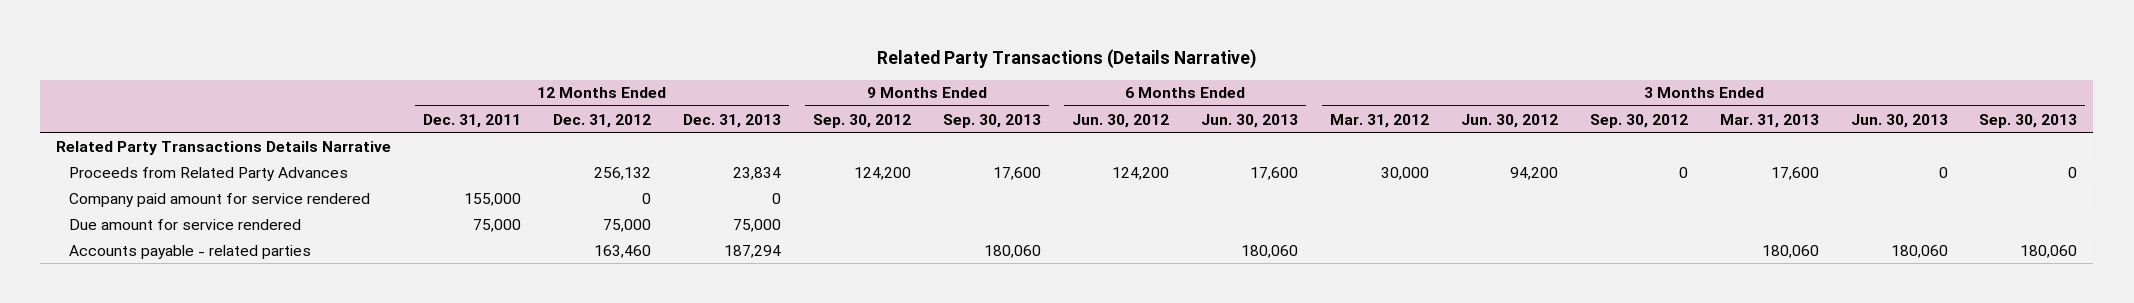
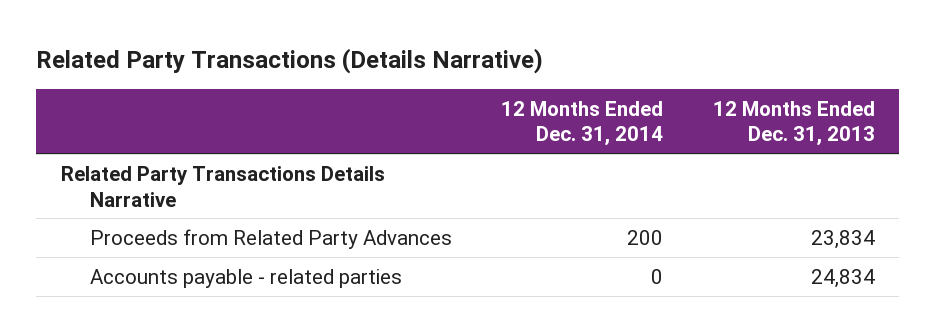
- | 12 Months Ended Dec. 31, 2011 | 12 Months Ended Dec. 31, 2012 | 12 Months Ended Dec. 31, 2013 | 9 Months Ended Sep. 30, 2012 | 9 Months Ended Sep. 30, 2013 | 6 Months Ended Jun. 30, 2012 | 6 Months Ended Jun. 30, 2013 | 3 Months Ended Mar. 31, 2012 | 3 Months Ended Jun. 30, 2012 | 3 Months Ended Sep. 30, 2012 | 3 Months Ended Mar. 31, 2013 | 3 Months Ended Jun. 30, 2013 | 3 Months Ended Sep. 30, 2013
+ | 12 Months Ended Dec. 31, 2014 | 12 Months Ended Dec. 31, 2013
- Company paid amount for service rendered | 155,000 | 0 | 0 | | | | | | | | | |
- Due amount for service rendered | 75,000 | 75,000 | 75,000 | | | | | | | | | |
- Accounts payable - related parties | | 163,460 | 187,294 | | 180,060 | | 180,060 | | | | 180,060 | 180,060 | 180,060
+ Accounts payable - related parties | 0 | 24,834

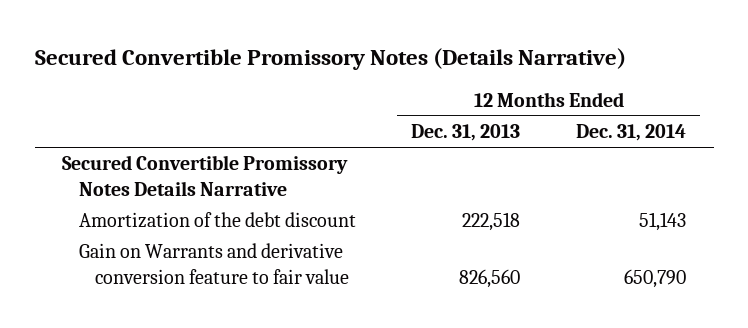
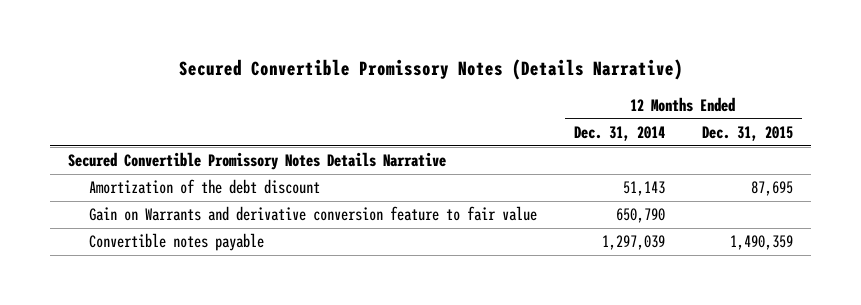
- | 12 Months Ended Dec. 31, 2013 | 12 Months Ended Dec. 31, 2014
+ | 12 Months Ended Dec. 31, 2014 | 12 Months Ended Dec. 31, 2015
+ Convertible notes payable | 1,297,039 | 1,490,359

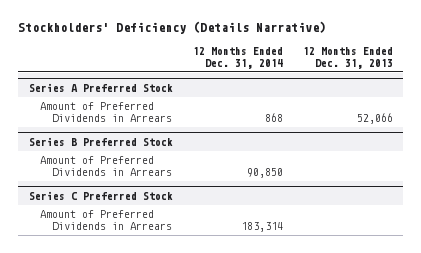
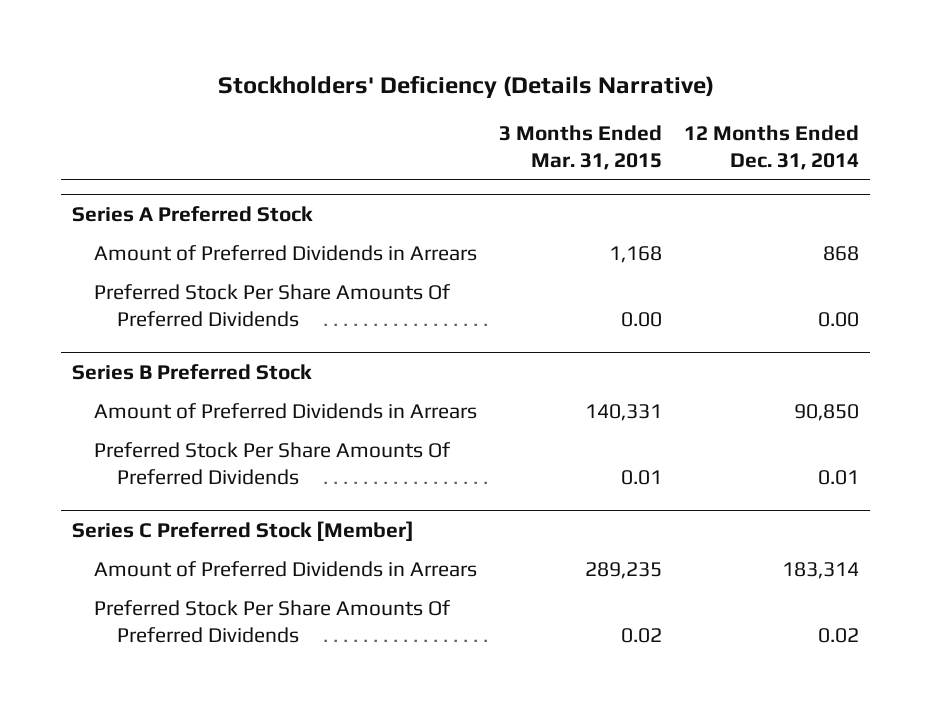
- | 12 Months Ended Dec. 31, 2014 | 12 Months Ended Dec. 31, 2013
+ | 3 Months Ended Mar. 31, 2015 | 12 Months Ended Dec. 31, 2014
@ Series A Preferred Stock
+ Preferred Stock Per Share Amounts Of Preferred Dividends | 0.00 | 0.00
- Series C Preferred Stock
@ Series B Preferred Stock
+ Preferred Stock Per Share Amounts Of Preferred Dividends | 0.01 | 0.01
+ Series C Preferred Stock [Member]
+ Preferred Stock Per Share Amounts Of Preferred Dividends | 0.02 | 0.02

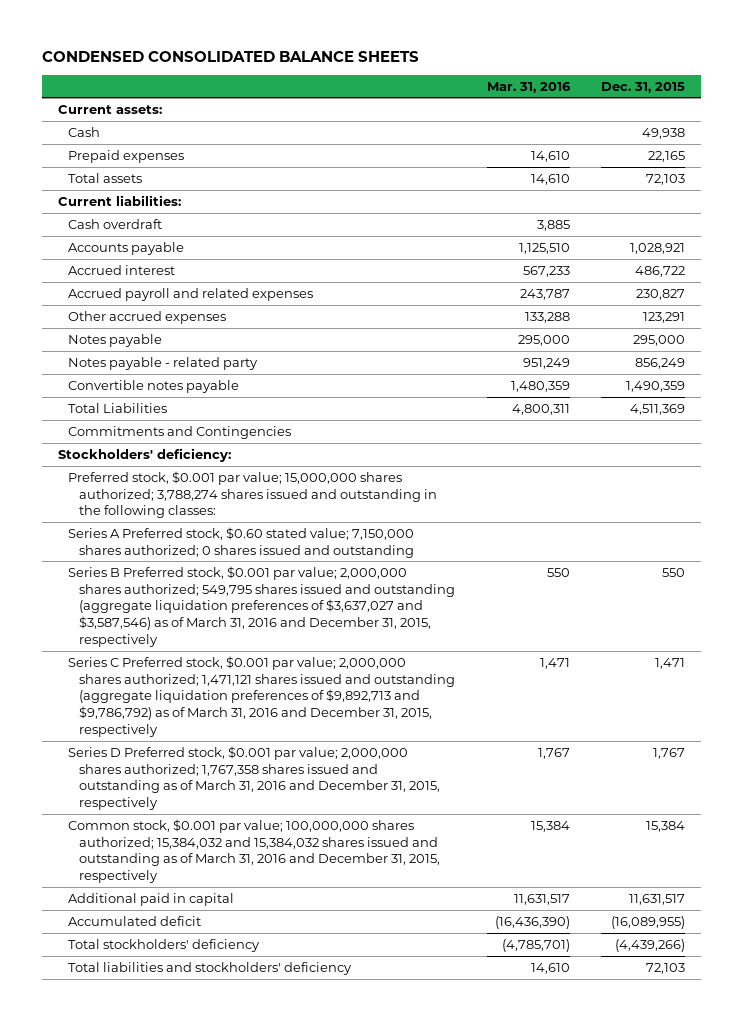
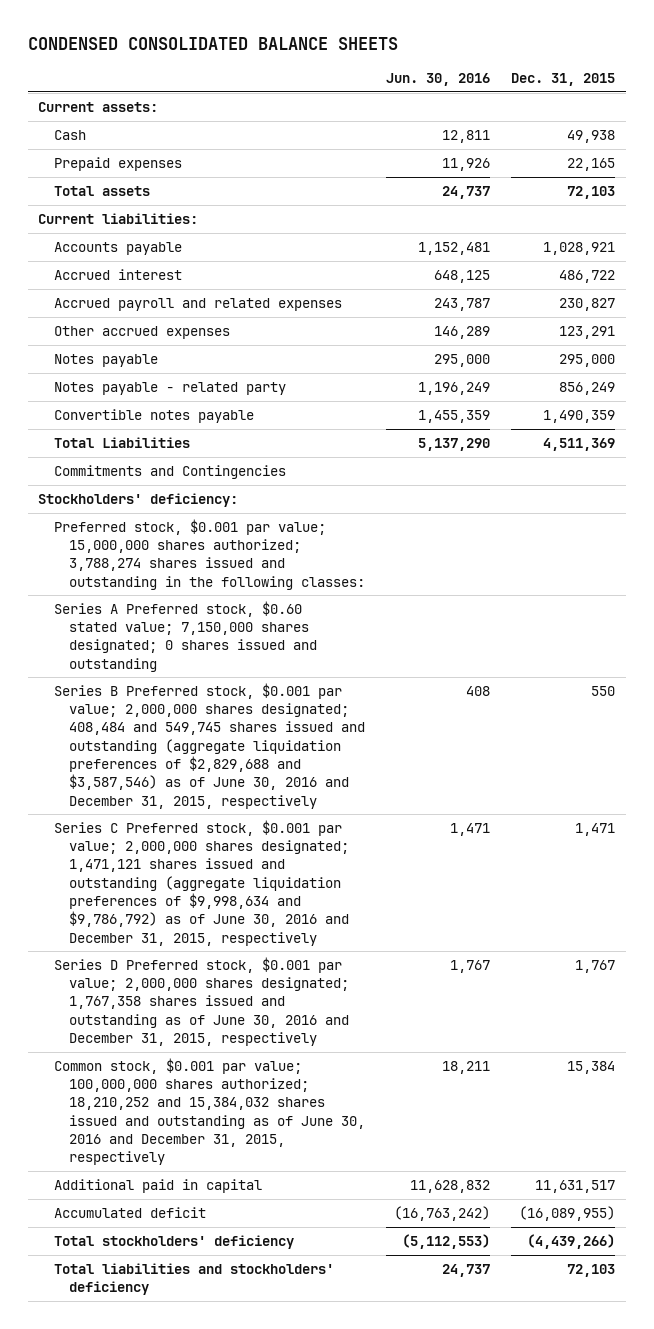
- | Mar. 31, 2016 | Dec. 31, 2015
+ | Jun. 30, 2016 | Dec. 31, 2015
- Cash overdraft | 3,885 |
- Series A Preferred stock, $0.60 stated value; 7,150,000 shares authorized; 0 shares issued and outstanding
- Series B Preferred stock, $0.001 par value; 2,000,000 shares authorized; 549,795 shares issued and outstanding (aggregate liquidation preferences of $3,637,027 and $3,587,546) as of March 31, 2016 and December 31, 2015, respectively | 550 | 550
- Series C Preferred stock, $0.001 par value; 2,000,000 shares authorized; 1,471,121 shares issued and outstanding (aggregate liquidation preferences of $9,892,713 and $9,786,792) as of March 31, 2016 and December 31, 2015, respectively | 1,471 | 1,471
- Series D Preferred stock, $0.001 par value; 2,000,000 shares authorized; 1,767,358 shares issued and outstanding as of March 31, 2016 and December 31, 2015, respectively | 1,767 | 1,767
- Common stock, $0.001 par value; 100,000,000 shares authorized; 15,384,032 and 15,384,032 shares issued and outstanding as of March 31, 2016 and December 31, 2015, respectively | 15,384 | 15,384
+ Series A Preferred stock, $0.60 stated value; 7,150,000 shares designated; 0 shares issued and outstanding
+ Series B Preferred stock, $0.001 par value; 2,000,000 shares designated; 408,484 and 549,745 shares issued and outstanding (aggregate liquidation preferences of $2,829,688 and $3,587,546) as of June 30, 2016 and December 31, 2015, respectively | 408 | 550
+ Series C Preferred stock, $0.001 par value; 2,000,000 shares designated; 1,471,121 shares issued and outstanding (aggregate liquidation preferences of $9,998,634 and $9,786,792) as of June 30, 2016 and December 31, 2015, respectively | 1,471 | 1,471
+ Series D Preferred stock, $0.001 par value; 2,000,000 shares designated; 1,767,358 shares issued and outstanding as of June 30, 2016 and December 31, 2015, respectively | 1,767 | 1,767
+ Common stock, $0.001 par value; 100,000,000 shares authorized; 18,210,252 and 15,384,032 shares issued and outstanding as of June 30, 2016 and December 31, 2015, respectively | 18,211 | 15,384

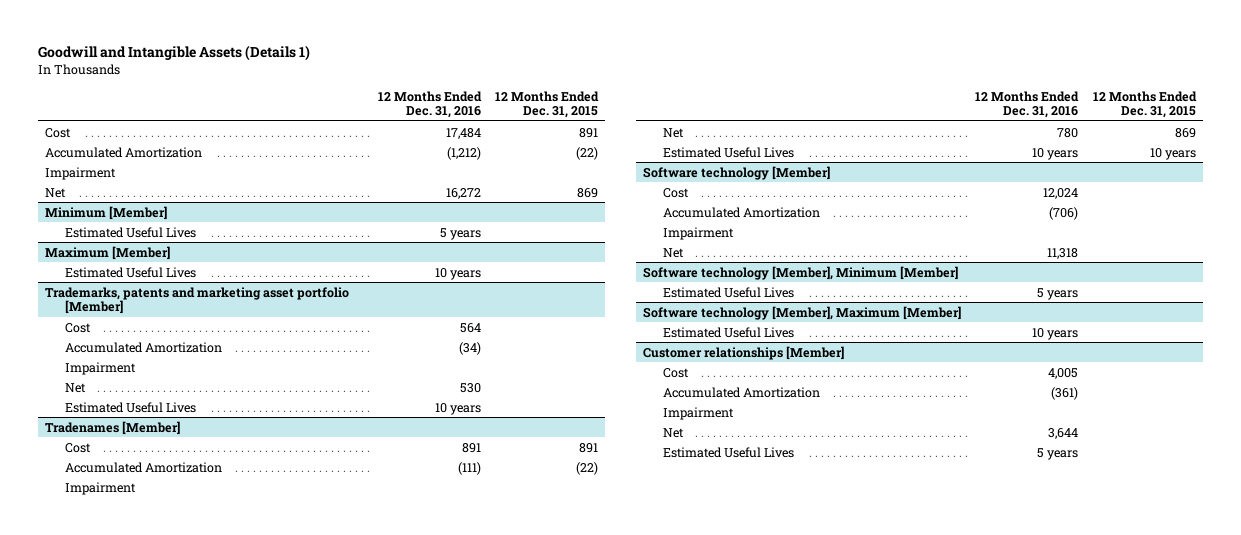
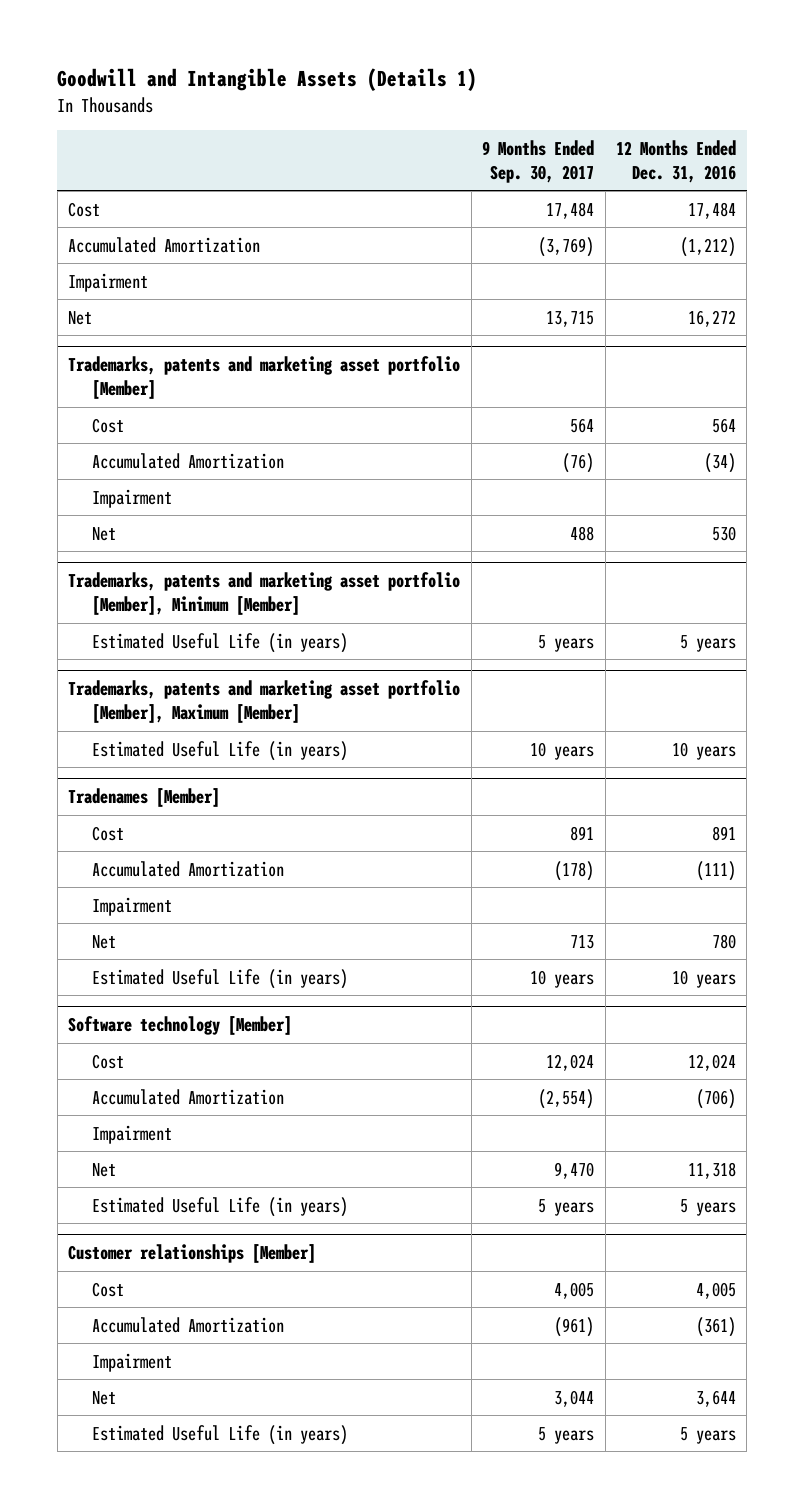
- | 12 Months Ended Dec. 31, 2016 | 12 Months Ended Dec. 31, 2015
+ | 9 Months Ended Sep. 30, 2017 | 12 Months Ended Dec. 31, 2016
- Minimum [Member]
- Estimated Useful Lives | 5 years |
- Maximum [Member]
- Estimated Useful Lives | 10 years |
@ Trademarks, patents and marketing asset portfolio [Member]
- Estimated Useful Lives | 10 years |
+ Trademarks, patents and marketing asset portfolio [Member], Minimum [Member]
+ Estimated Useful Life (in years) | 5 years | 5 years
+ Trademarks, patents and marketing asset portfolio [Member], Maximum [Member]
+ Estimated Useful Life (in years) | 10 years | 10 years
@ Tradenames [Member]
- Estimated Useful Lives | 10 years | 10 years
+ Estimated Useful Life (in years) | 10 years | 10 years
- Software technology [Member], Minimum [Member]
- Estimated Useful Lives | 5 years |
- Software technology [Member], Maximum [Member]
- Estimated Useful Lives | 10 years |
@ Software technology [Member]
+ Estimated Useful Life (in years) | 5 years | 5 years
@ Customer relationships [Member]
- Estimated Useful Lives | 5 years |
+ Estimated Useful Life (in years) | 5 years | 5 years

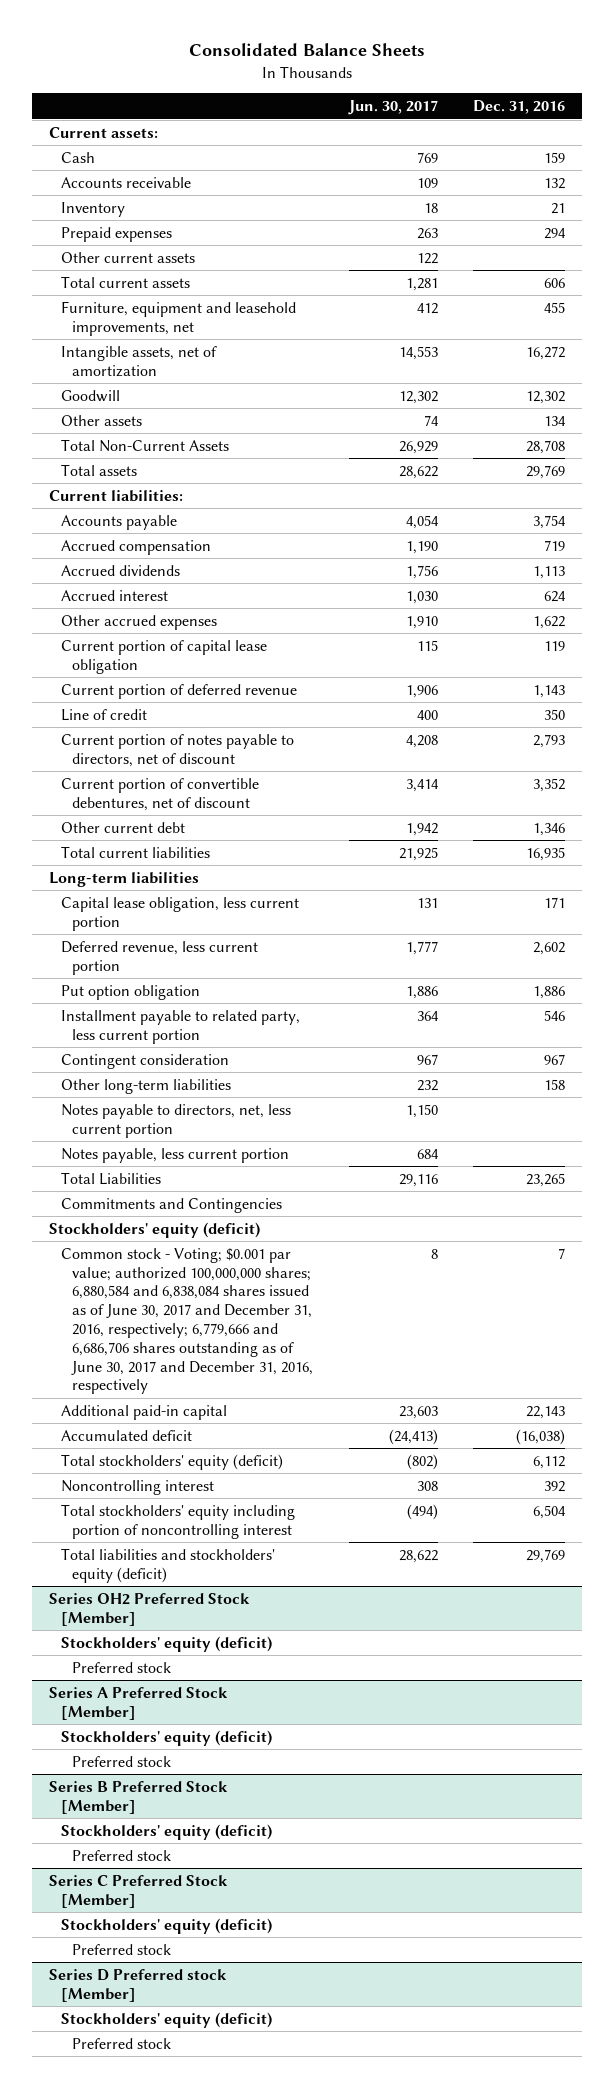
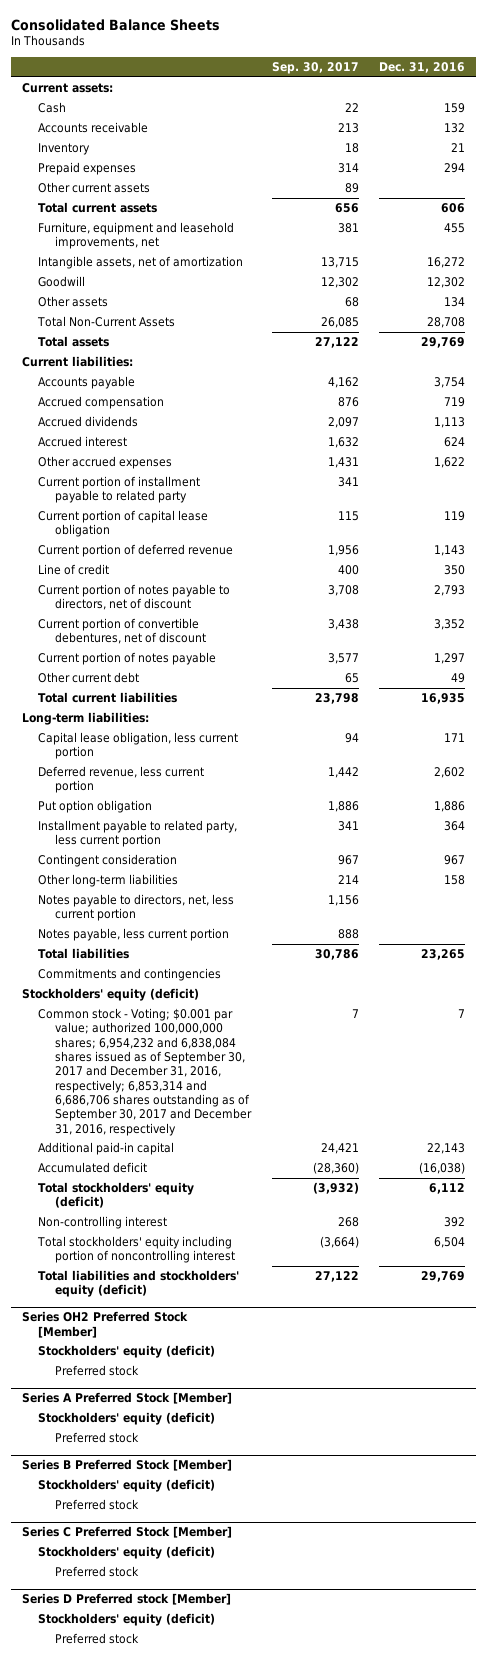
- | Jun. 30, 2017 | Dec. 31, 2016
+ | Sep. 30, 2017 | Dec. 31, 2016
+ Current portion of installment payable to related party | 341 |
- Other current debt | 1,942 | 1,346
+ Current portion of notes payable | 3,577 | 1,297
+ Other current debt | 65 | 49
- Long-term liabilities
+ Long-term liabilities:
- Installment payable to related party, less current portion | 364 | 546
+ Installment payable to related party, less current portion | 341 | 364
- Total Liabilities | 29,116 | 23,265
- Commitments and Contingencies
+ Total liabilities | 30,786 | 23,265
+ Commitments and contingencies
- Common stock - Voting; $0.001 par value; authorized 100,000,000 shares; 6,880,584 and 6,838,084 shares issued as of June 30, 2017 and December 31, 2016, respectively; 6,779,666 and 6,686,706 shares outstanding as of June 30, 2017 and December 31, 2016, respectively | 8 | 7
+ Common stock - Voting; $0.001 par value; authorized 100,000,000 shares; 6,954,232 and 6,838,084 shares issued as of September 30, 2017 and December 31, 2016, respectively; 6,853,314 and 6,686,706 shares outstanding as of September 30, 2017 and December 31, 2016, respectively | 7 | 7
- Noncontrolling interest | 308 | 392
+ Non-controlling interest | 268 | 392

